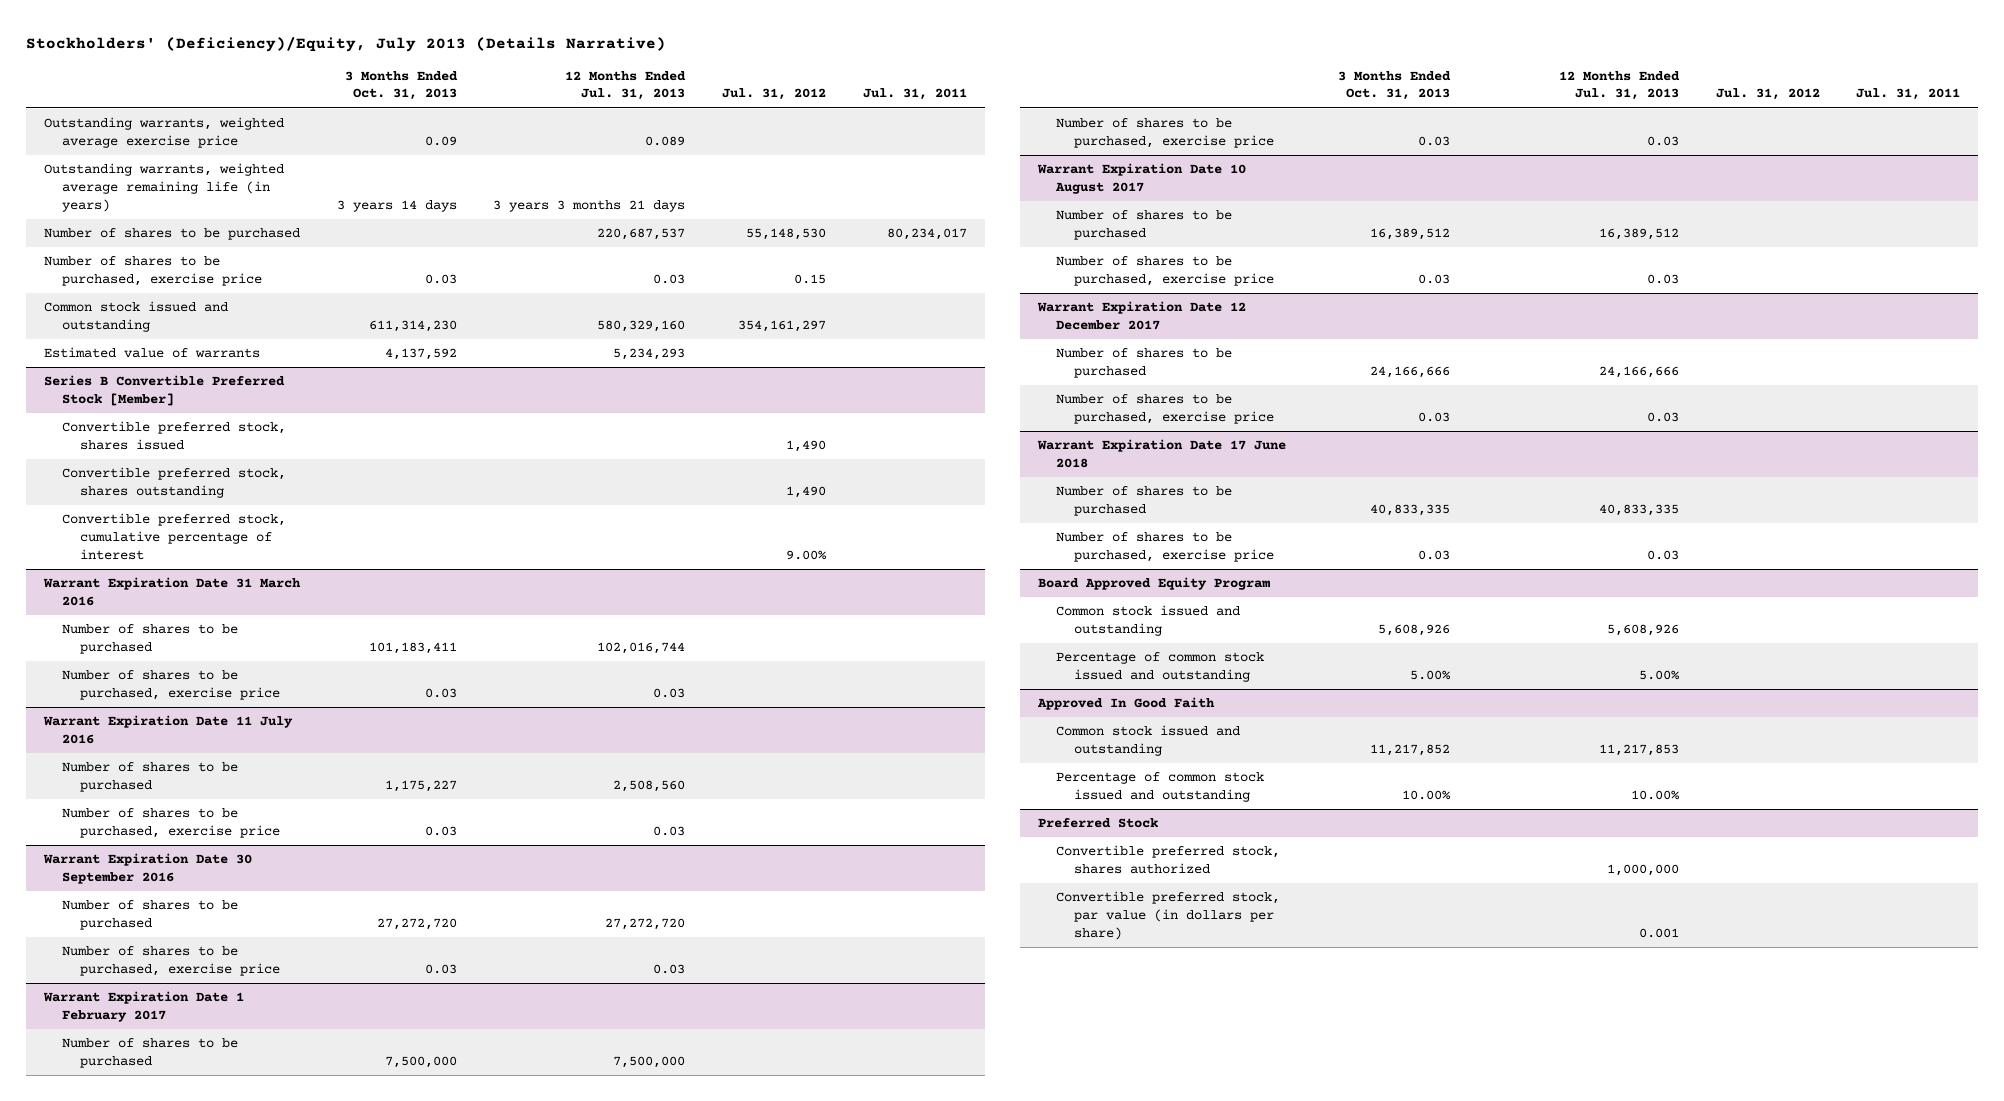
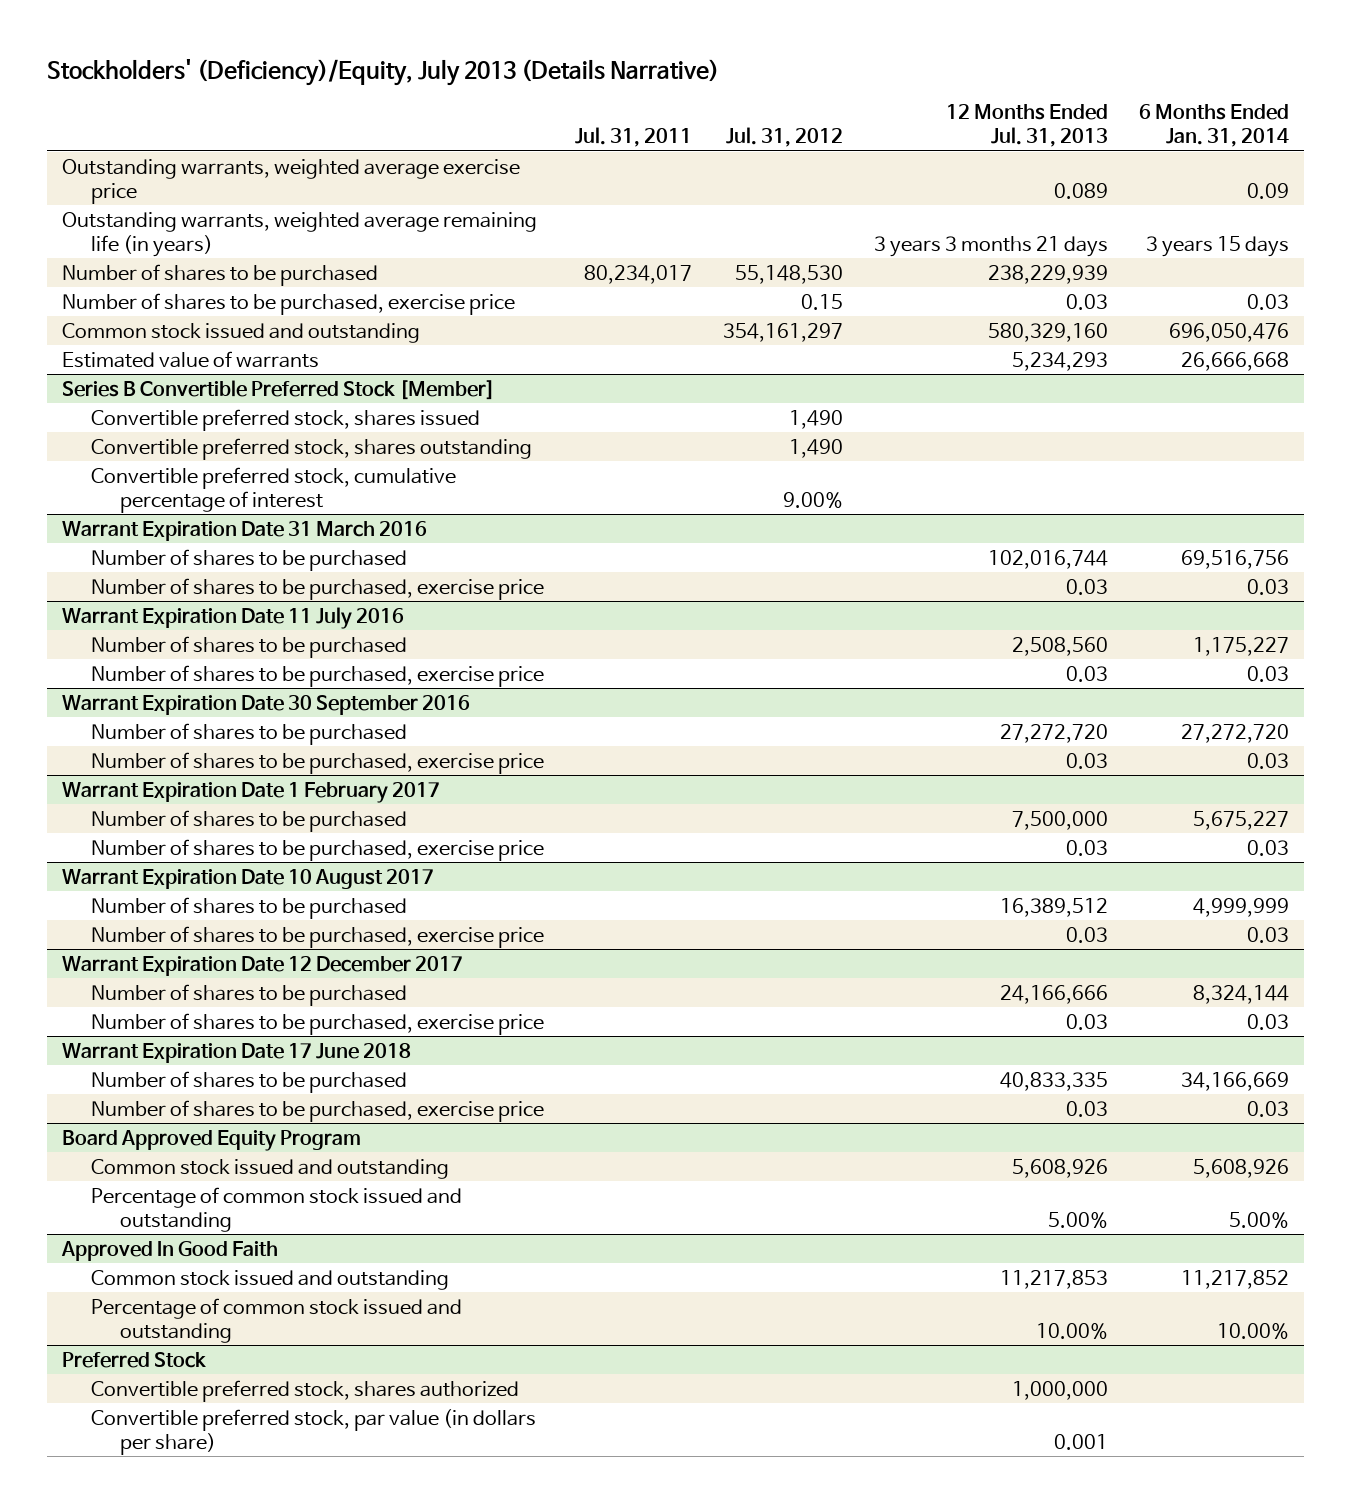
- | 3 Months Ended Oct. 31, 2013 | 12 Months Ended Jul. 31, 2013 | Jul. 31, 2012 | Jul. 31, 2011
+ | Jul. 31, 2011 | Jul. 31, 2012 | 12 Months Ended Jul. 31, 2013 | 6 Months Ended Jan. 31, 2014
- Number of shares to be purchased | | 220,687,537 | 55,148,530 | 80,234,017
+ Number of shares to be purchased | 80,234,017 | 55,148,530 | 238,229,939 |

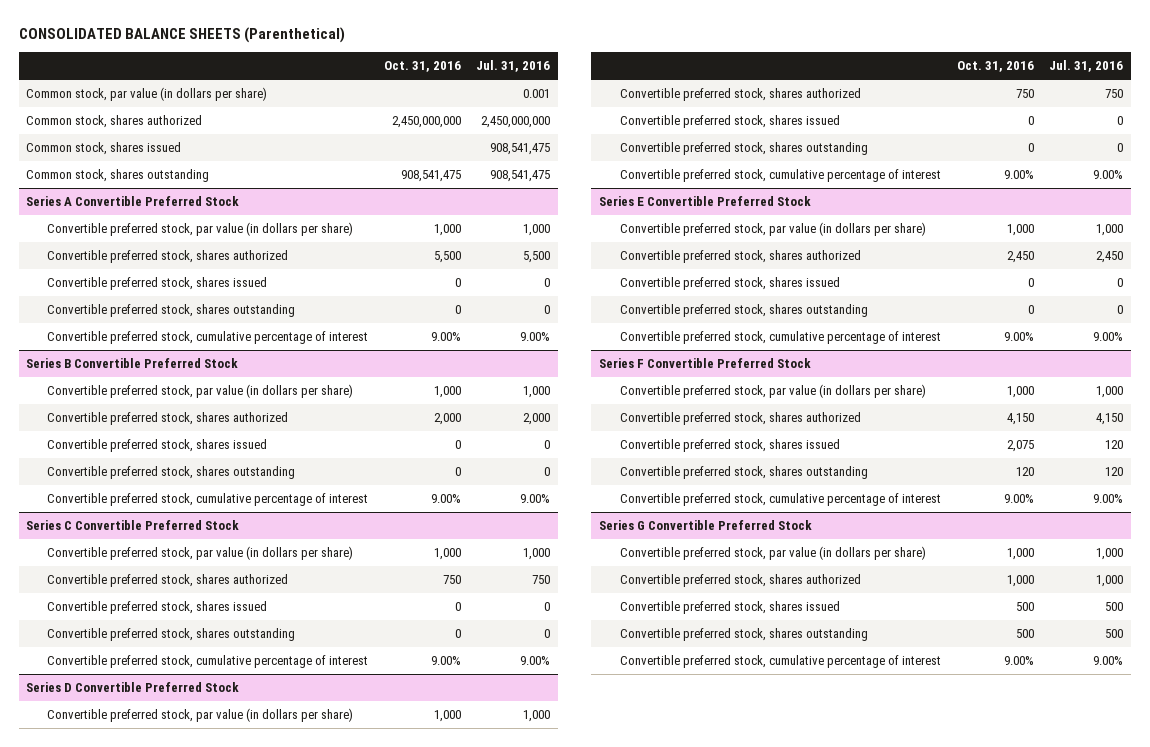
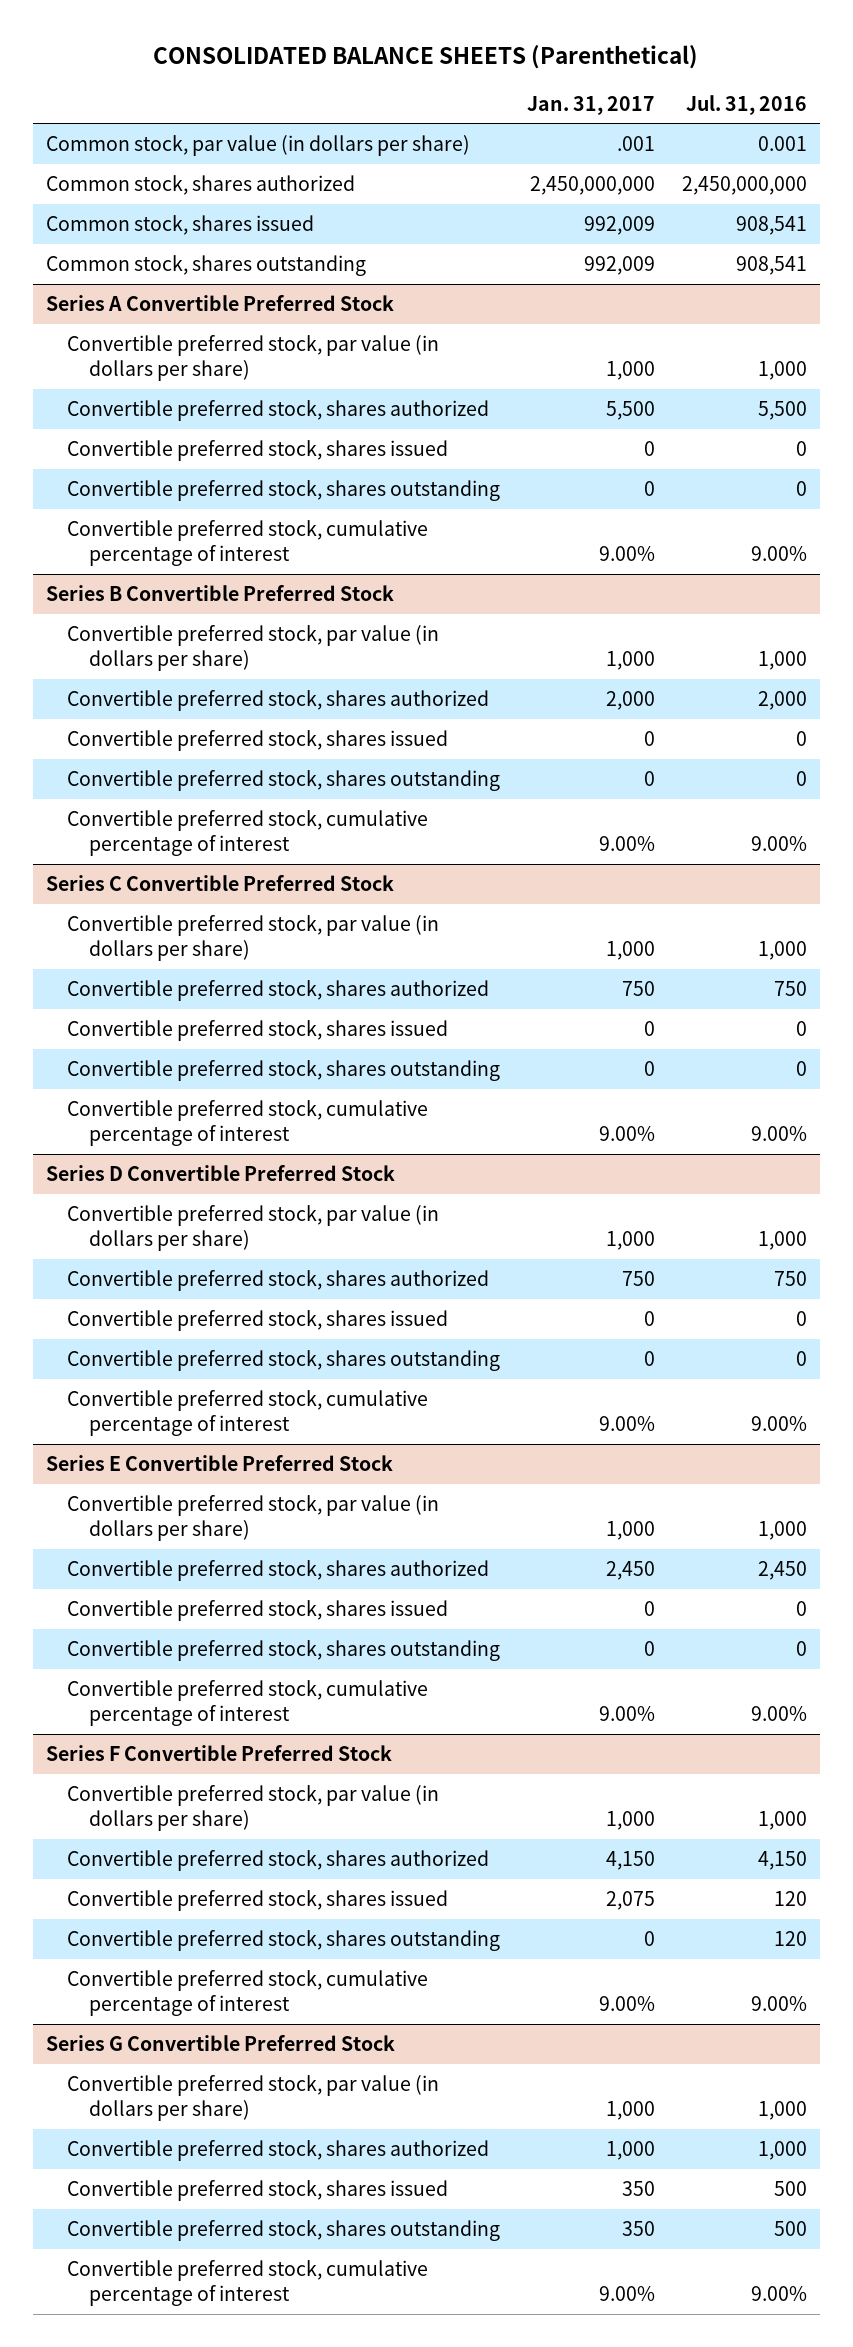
- | Oct. 31, 2016 | Jul. 31, 2016
+ | Jan. 31, 2017 | Jul. 31, 2016
- Common stock, shares issued | | 908,541,475
- Common stock, shares outstanding | 908,541,475 | 908,541,475
+ Common stock, shares issued | 992,009 | 908,541
+ Common stock, shares outstanding | 992,009 | 908,541

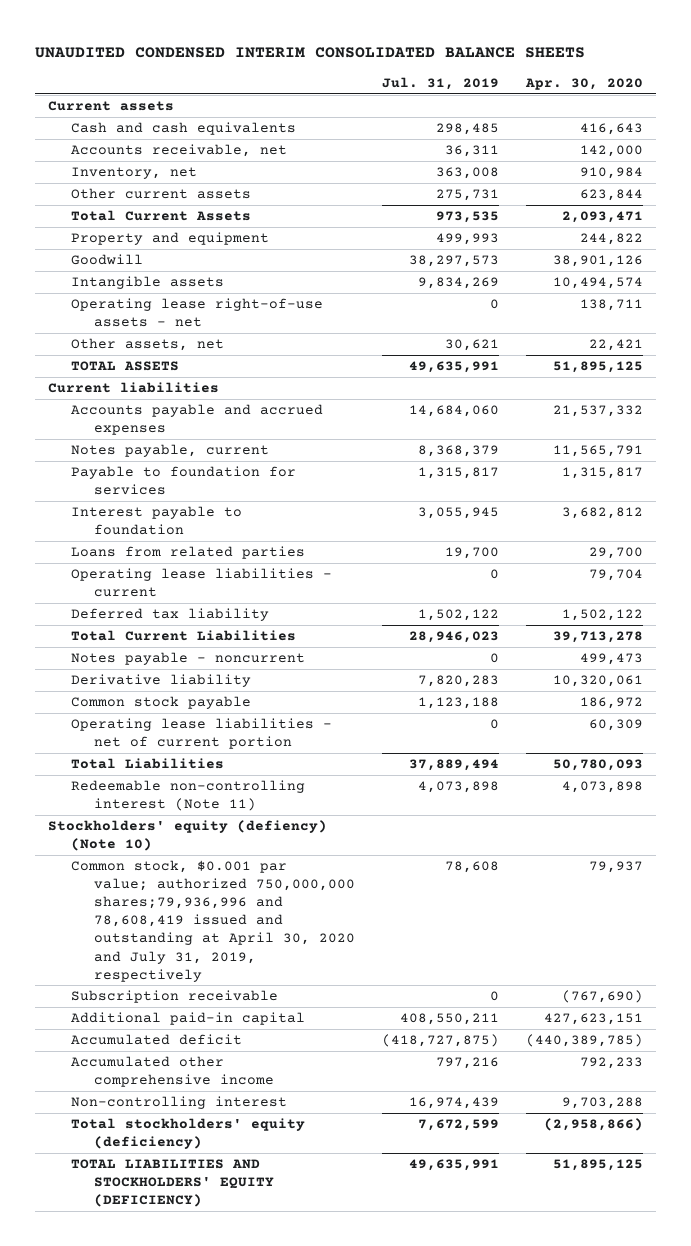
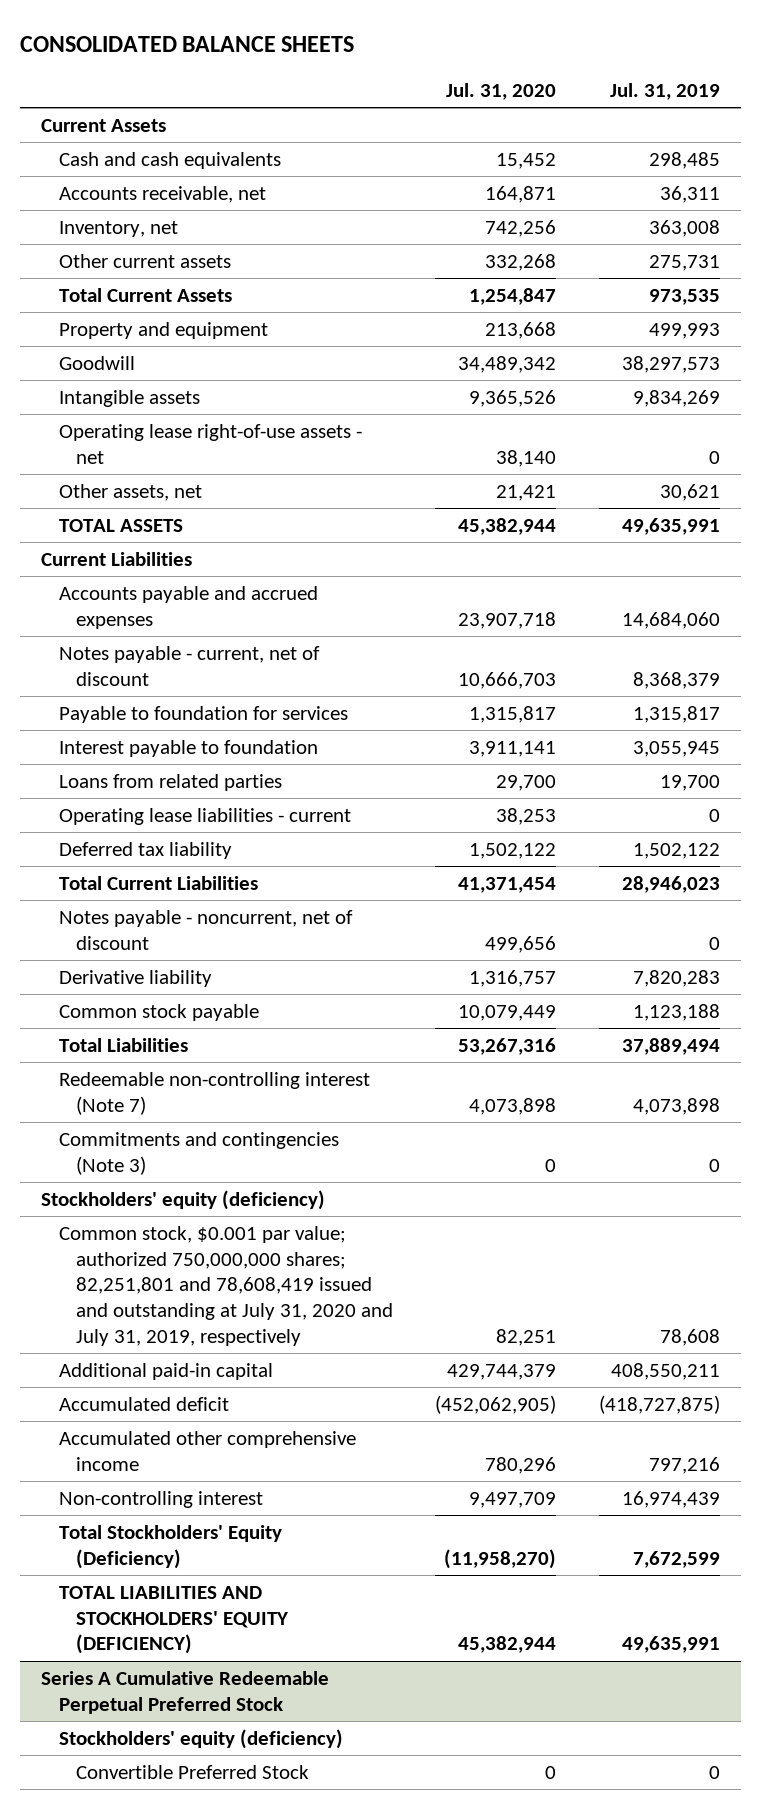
- UNAUDITED CONDENSED INTERIM CONSOLIDATED BALANCE SHEETS
+ CONSOLIDATED BALANCE SHEETS
- | Jul. 31, 2019 | Apr. 30, 2020
+ | Jul. 31, 2020 | Jul. 31, 2019
- Current assets
+ Current Assets
- Current liabilities
+ Current Liabilities
- Notes payable, current | 8,368,379 | 11,565,791
+ Notes payable - current, net of discount | 10,666,703 | 8,368,379
- Notes payable - noncurrent | 0 | 499,473
+ Notes payable - noncurrent, net of discount | 499,656 | 0
- Operating lease liabilities - net of current portion | 0 | 60,309
- Redeemable non-controlling interest (Note 11) | 4,073,898 | 4,073,898
- Stockholders' equity (defiency) (Note 10)
- Common stock, $0.001 par value; authorized 750,000,000 shares;79,936,996 and 78,608,419 issued and outstanding at April 30, 2020 and July 31, 2019, respectively | 78,608 | 79,937
- Subscription receivable | 0 | (767,690)
+ Redeemable non-controlling interest (Note 7) | 4,073,898 | 4,073,898
+ Commitments and contingencies (Note 3) | 0 | 0
+ Stockholders' equity (deficiency)
+ Common stock, $0.001 par value; authorized 750,000,000 shares; 82,251,801 and 78,608,419 issued and outstanding at July 31, 2020 and July 31, 2019, respectively | 82,251 | 78,608
- Total stockholders' equity (deficiency) | 7,672,599 | (2,958,866)
+ Total Stockholders' Equity (Deficiency) | (11,958,270) | 7,672,599
+ Series A Cumulative Redeemable Perpetual Preferred Stock
+ Stockholders' equity (deficiency)
+ Convertible Preferred Stock | 0 | 0

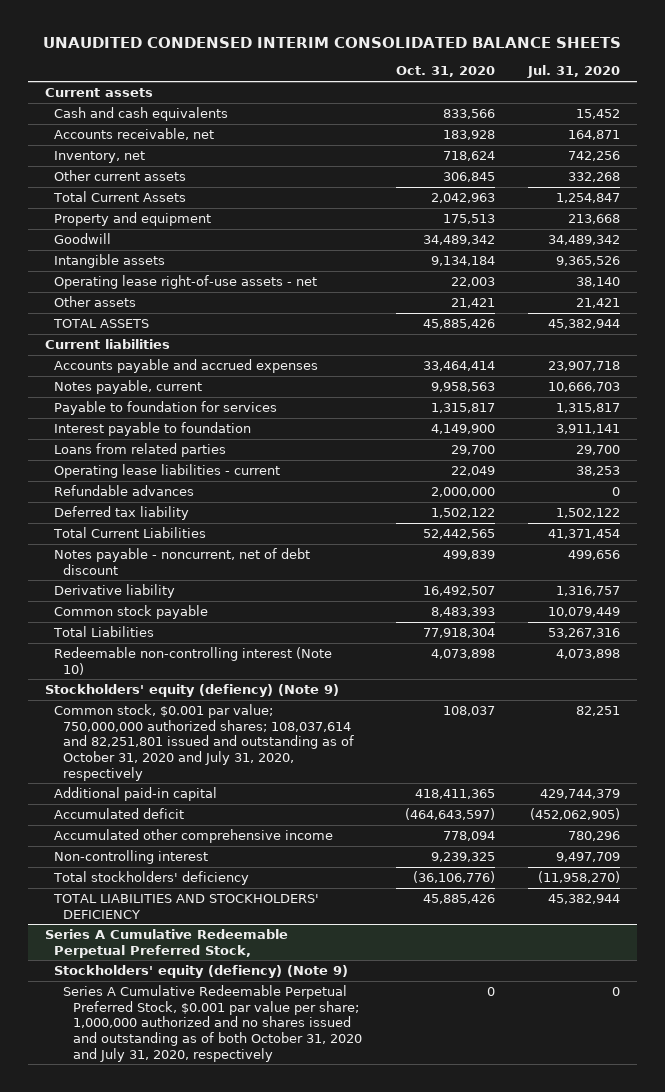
- CONSOLIDATED BALANCE SHEETS
+ UNAUDITED CONDENSED INTERIM CONSOLIDATED BALANCE SHEETS
- | Jul. 31, 2020 | Jul. 31, 2019
+ | Oct. 31, 2020 | Jul. 31, 2020
- Current Assets
+ Current assets
- Other assets, net | 21,421 | 30,621
+ Other assets | 21,421 | 21,421
- Current Liabilities
+ Current liabilities
- Notes payable - current, net of discount | 10,666,703 | 8,368,379
+ Notes payable, current | 9,958,563 | 10,666,703
+ Refundable advances | 2,000,000 | 0
- Notes payable - noncurrent, net of discount | 499,656 | 0
+ Notes payable - noncurrent, net of debt discount | 499,839 | 499,656
- Redeemable non-controlling interest (Note 7) | 4,073,898 | 4,073,898
- Commitments and contingencies (Note 3) | 0 | 0
- Stockholders' equity (deficiency)
- Common stock, $0.001 par value; authorized 750,000,000 shares; 82,251,801 and 78,608,419 issued and outstanding at July 31, 2020 and July 31, 2019, respectively | 82,251 | 78,608
+ Redeemable non-controlling interest (Note 10) | 4,073,898 | 4,073,898
+ Stockholders' equity (defiency) (Note 9)
+ Common stock, $0.001 par value; 750,000,000 authorized shares; 108,037,614 and 82,251,801 issued and outstanding as of October 31, 2020 and July 31, 2020, respectively | 108,037 | 82,251
- Total Stockholders' Equity (Deficiency) | (11,958,270) | 7,672,599
- TOTAL LIABILITIES AND STOCKHOLDERS' EQUITY (DEFICIENCY) | 45,382,944 | 49,635,991
- Series A Cumulative Redeemable Perpetual Preferred Stock
- Stockholders' equity (deficiency)
- Convertible Preferred Stock | 0 | 0
+ Total stockholders' deficiency | (36,106,776) | (11,958,270)
+ TOTAL LIABILITIES AND STOCKHOLDERS' DEFICIENCY | 45,885,426 | 45,382,944
+ Series A Cumulative Redeemable Perpetual Preferred Stock,
+ Stockholders' equity (defiency) (Note 9)
+ Series A Cumulative Redeemable Perpetual Preferred Stock, $0.001 par value per share; 1,000,000 authorized and no shares issued and outstanding as of both October 31, 2020 and July 31, 2020, respectively | 0 | 0

